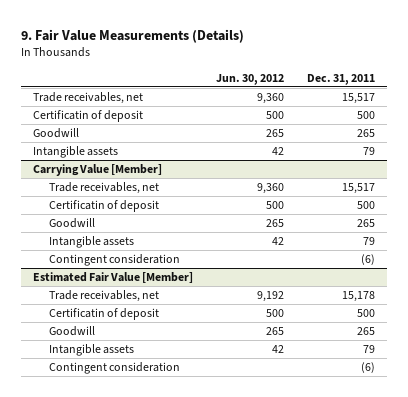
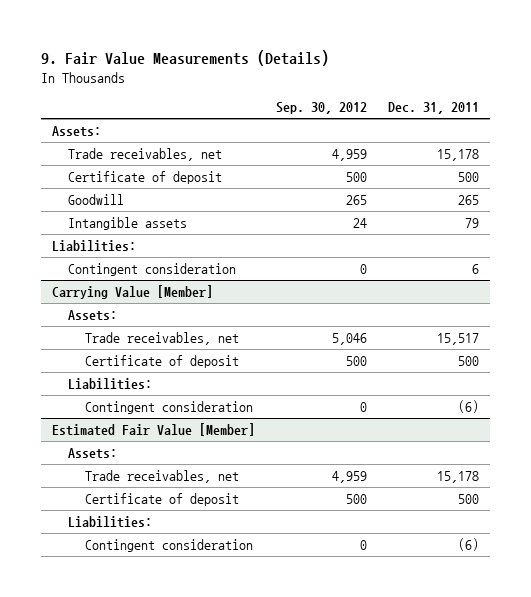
- | Jun. 30, 2012 | Dec. 31, 2011
+ | Sep. 30, 2012 | Dec. 31, 2011
- Trade receivables, net | 9,360 | 15,517
- Certificatin of deposit | 500 | 500
+ Assets:
+ Trade receivables, net | 4,959 | 15,178
+ Certificate of deposit | 500 | 500
+ Liabilities:
+ Contingent consideration | 0 | 6
@ Carrying Value [Member]
+ Assets:
- Certificatin of deposit | 500 | 500
- Goodwill | 265 | 265
- Intangible assets | 42 | 79
+ Certificate of deposit | 500 | 500
+ Liabilities:
@ Estimated Fair Value [Member]
+ Assets:
- Certificatin of deposit | 500 | 500
- Goodwill | 265 | 265
- Intangible assets | 42 | 79
+ Certificate of deposit | 500 | 500
+ Liabilities:

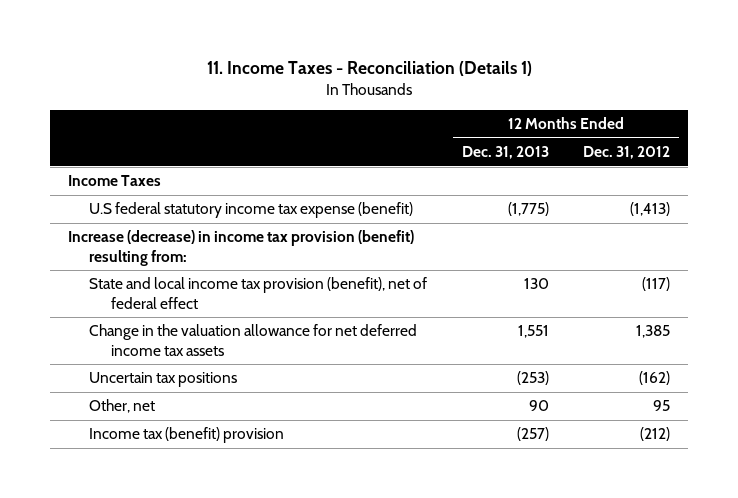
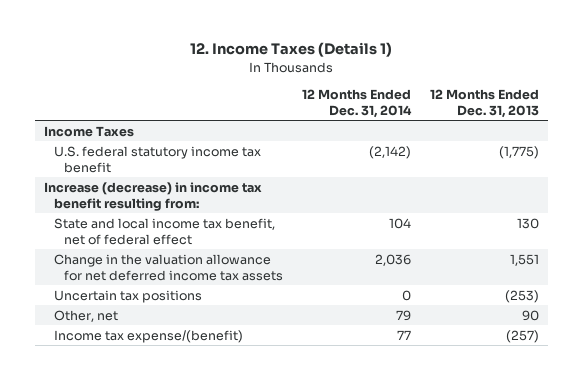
- 11. Income Taxes - Reconciliation (Details 1)
+ 12. Income Taxes (Details 1)
- | 12 Months Ended Dec. 31, 2013 | 12 Months Ended Dec. 31, 2012
+ | 12 Months Ended Dec. 31, 2014 | 12 Months Ended Dec. 31, 2013
- U.S federal statutory income tax expense (benefit) | (1,775) | (1,413)
- Increase (decrease) in income tax provision (benefit) resulting from:
- State and local income tax provision (benefit), net of federal effect | 130 | (117)
+ U.S. federal statutory income tax benefit | (2,142) | (1,775)
+ Increase (decrease) in income tax benefit resulting from:
+ State and local income tax benefit, net of federal effect | 104 | 130
- Income tax (benefit) provision | (257) | (212)
+ Income tax expense/(benefit) | 77 | (257)

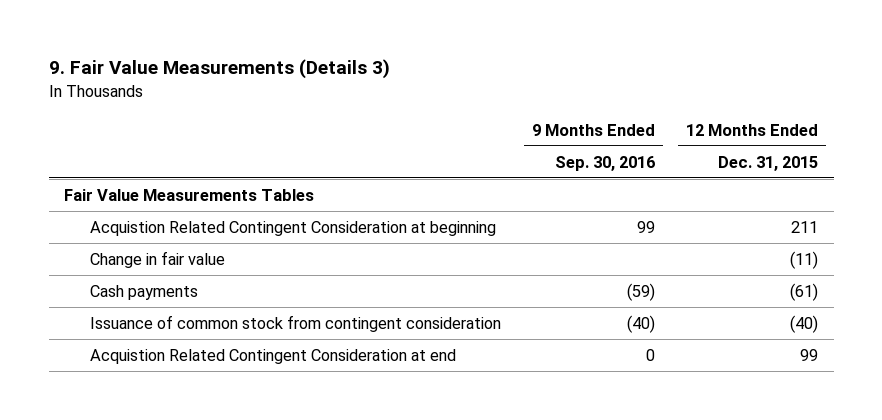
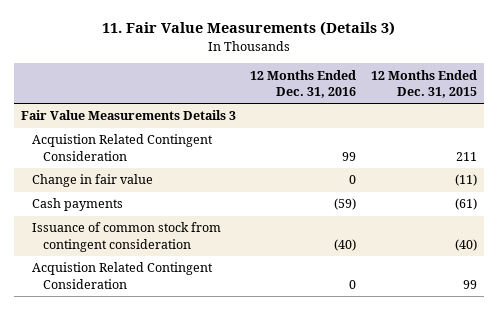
- 9. Fair Value Measurements (Details 3)
+ 11. Fair Value Measurements (Details 3)
- | 9 Months Ended Sep. 30, 2016 | 12 Months Ended Dec. 31, 2015
+ | 12 Months Ended Dec. 31, 2016 | 12 Months Ended Dec. 31, 2015
- Fair Value Measurements Tables
- Acquistion Related Contingent Consideration at beginning | 99 | 211
+ Fair Value Measurements Details 3
+ Acquistion Related Contingent Consideration | 99 | 211
- Acquistion Related Contingent Consideration at end | 0 | 99
+ Acquistion Related Contingent Consideration | 0 | 99

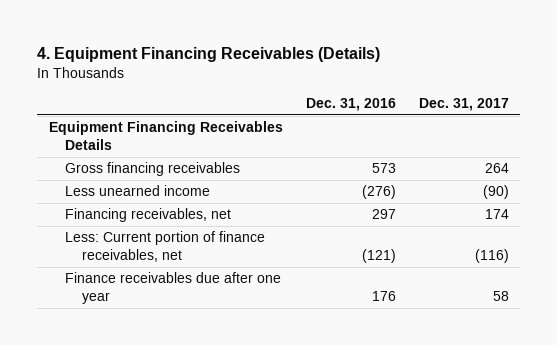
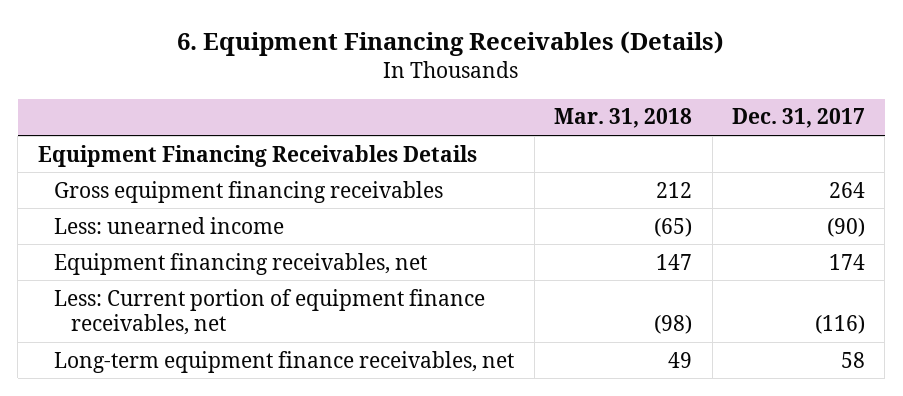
- 4. Equipment Financing Receivables (Details)
+ 6. Equipment Financing Receivables (Details)
- | Dec. 31, 2016 | Dec. 31, 2017
+ | Mar. 31, 2018 | Dec. 31, 2017
- Gross financing receivables | 573 | 264
- Less unearned income | (276) | (90)
- Financing receivables, net | 297 | 174
- Less: Current portion of finance receivables, net | (121) | (116)
- Finance receivables due after one year | 176 | 58
+ Gross equipment financing receivables | 212 | 264
+ Less: unearned income | (65) | (90)
+ Equipment financing receivables, net | 147 | 174
+ Less: Current portion of equipment finance receivables, net | (98) | (116)
+ Long-term equipment finance receivables, net | 49 | 58

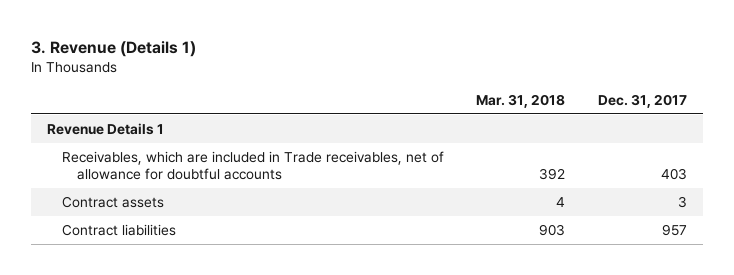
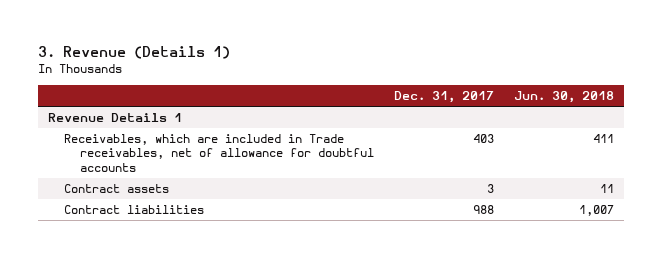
- | Mar. 31, 2018 | Dec. 31, 2017
+ | Dec. 31, 2017 | Jun. 30, 2018
- Contract liabilities | 903 | 957
+ Contract liabilities | 988 | 1,007

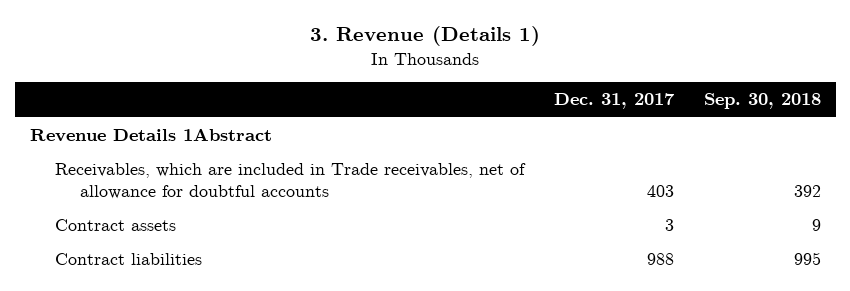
- | Dec. 31, 2017 | Jun. 30, 2018
+ | Dec. 31, 2017 | Sep. 30, 2018
- Revenue Details 1
+ Revenue Details 1Abstract

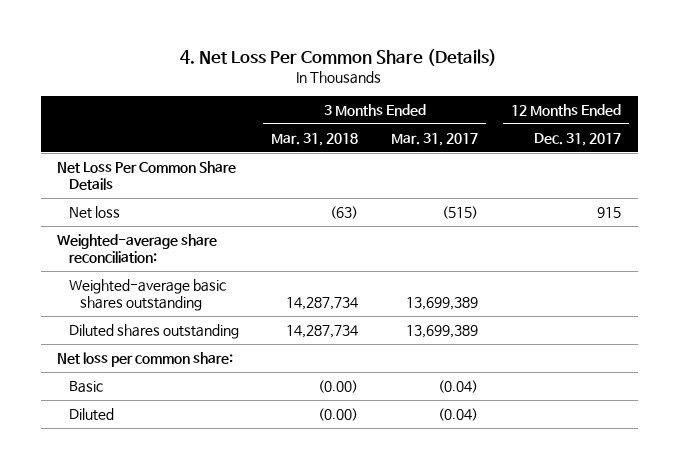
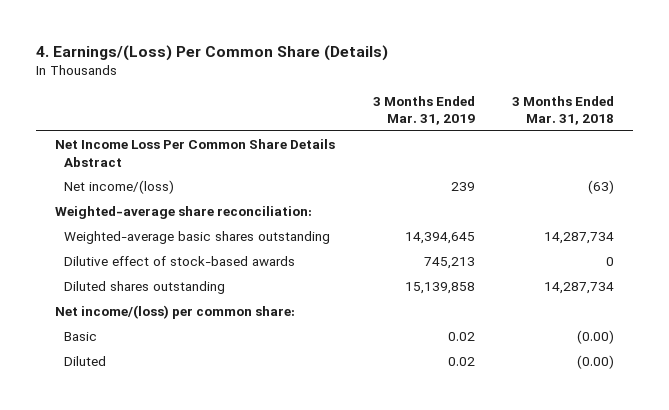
- 4. Net Loss Per Common Share (Details)
+ 4. Earnings/(Loss) Per Common Share (Details)
- | 3 Months Ended Mar. 31, 2018 | 3 Months Ended Mar. 31, 2017 | 12 Months Ended Dec. 31, 2017
+ | 3 Months Ended Mar. 31, 2019 | 3 Months Ended Mar. 31, 2018
- Net Loss Per Common Share Details
- Net loss | (63) | (515) | 915
+ Net Income Loss Per Common Share Details Abstract
+ Net income/(loss) | 239 | (63)
+ Dilutive effect of stock-based awards | 745,213 | 0
- Net loss per common share:
+ Net income/(loss) per common share:

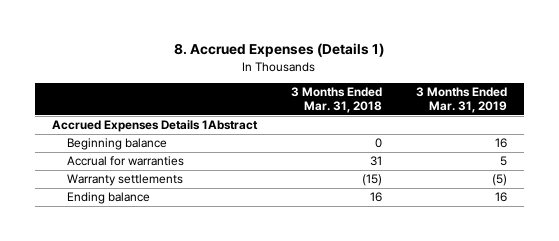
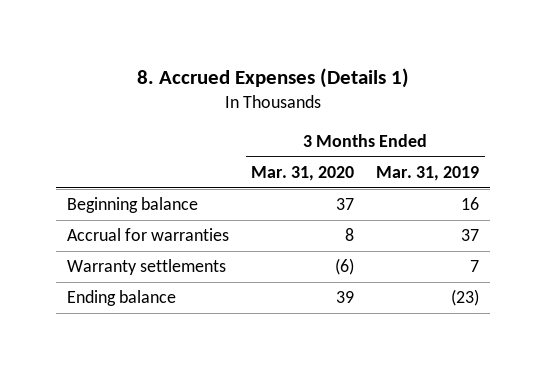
- | 3 Months Ended Mar. 31, 2018 | 3 Months Ended Mar. 31, 2019
+ | 3 Months Ended Mar. 31, 2020 | 3 Months Ended Mar. 31, 2019
- Accrued Expenses Details 1Abstract
- Accrual for warranties | 31 | 5
- Warranty settlements | (15) | (5)
- Ending balance | 16 | 16
+ Accrual for warranties | 8 | 37
+ Warranty settlements | (6) | 7
+ Ending balance | 39 | (23)

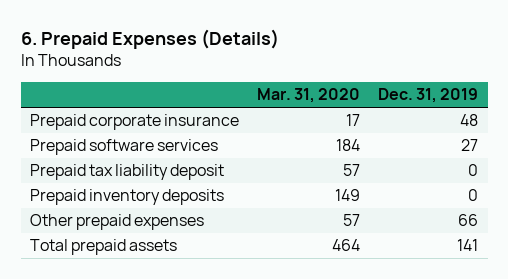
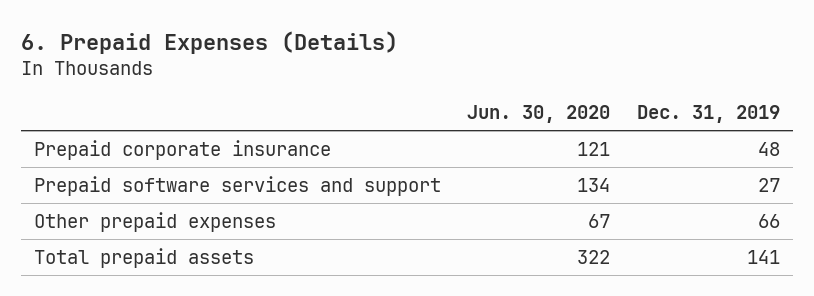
- | Mar. 31, 2020 | Dec. 31, 2019
+ | Jun. 30, 2020 | Dec. 31, 2019
- Prepaid software services | 184 | 27
- Prepaid tax liability deposit | 57 | 0
- Prepaid inventory deposits | 149 | 0
+ Prepaid software services and support | 134 | 27

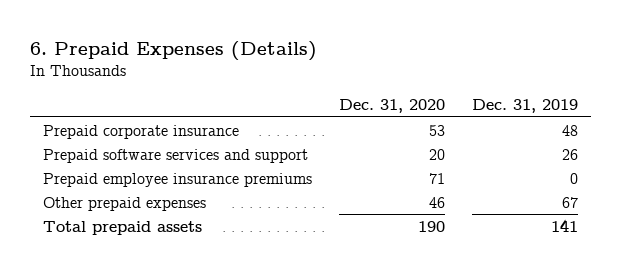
- | Jun. 30, 2020 | Dec. 31, 2019
+ | Dec. 31, 2020 | Dec. 31, 2019
- Prepaid software services and support | 134 | 27
- Other prepaid expenses | 67 | 66
+ Prepaid software services and support | 20 | 26
+ Prepaid employee insurance premiums | 71 | 0
+ Other prepaid expenses | 46 | 67

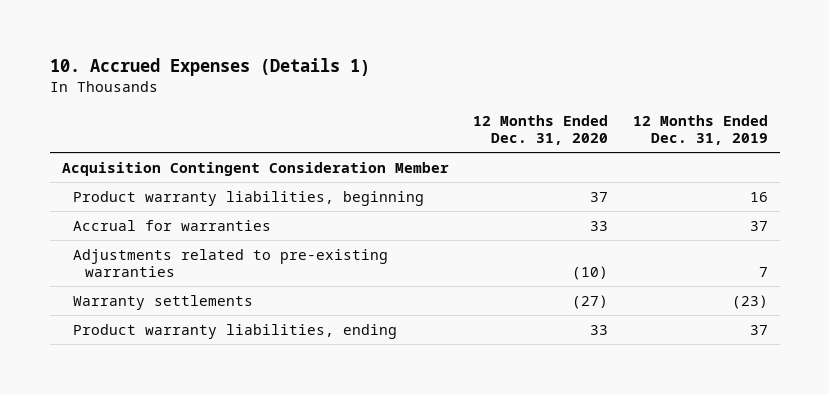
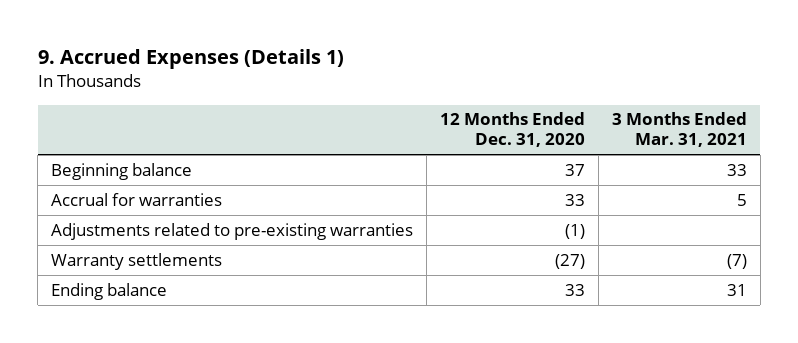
- 10. Accrued Expenses (Details 1)
+ 9. Accrued Expenses (Details 1)
- | 12 Months Ended Dec. 31, 2020 | 12 Months Ended Dec. 31, 2019
+ | 12 Months Ended Dec. 31, 2020 | 3 Months Ended Mar. 31, 2021
- Acquisition Contingent Consideration Member
- Product warranty liabilities, beginning | 37 | 16
+ Beginning balance | 37 | 33
- Adjustments related to pre-existing warranties | (10) | 7
+ Adjustments related to pre-existing warranties | (1) |
- Product warranty liabilities, ending | 33 | 37
+ Ending balance | 33 | 31

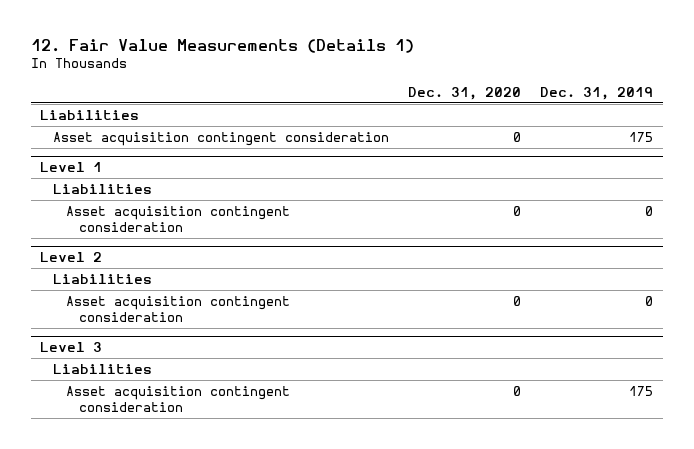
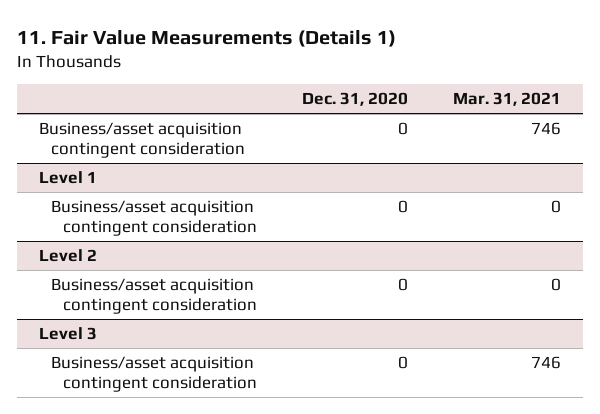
- 12. Fair Value Measurements (Details 1)
+ 11. Fair Value Measurements (Details 1)
- | Dec. 31, 2020 | Dec. 31, 2019
+ | Dec. 31, 2020 | Mar. 31, 2021
- Liabilities
- Asset acquisition contingent consideration | 0 | 175
+ Business/asset acquisition contingent consideration | 0 | 746
@ Level 1
- Liabilities
- Asset acquisition contingent consideration | 0 | 0
+ Business/asset acquisition contingent consideration | 0 | 0
@ Level 2
- Liabilities
- Asset acquisition contingent consideration | 0 | 0
+ Business/asset acquisition contingent consideration | 0 | 0
@ Level 3
- Liabilities
- Asset acquisition contingent consideration | 0 | 175
+ Business/asset acquisition contingent consideration | 0 | 746

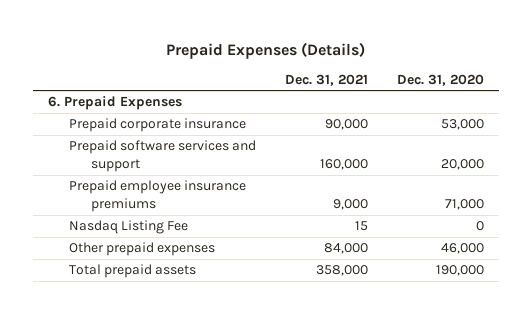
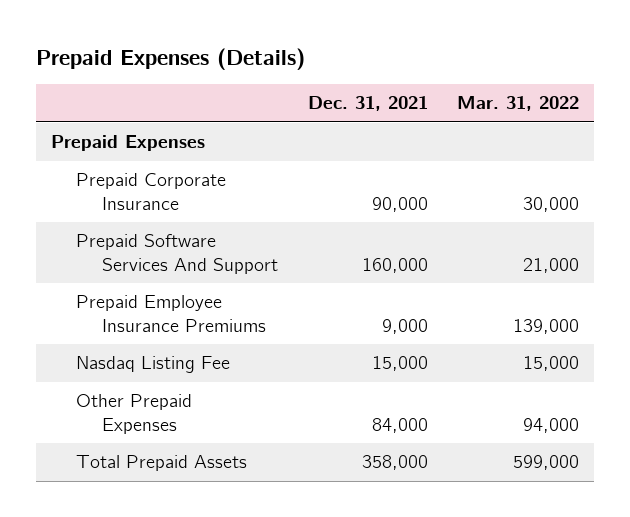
- | Dec. 31, 2021 | Dec. 31, 2020
+ | Dec. 31, 2021 | Mar. 31, 2022
- 6. Prepaid Expenses
- Prepaid corporate insurance | 90,000 | 53,000
- Prepaid software services and support | 160,000 | 20,000
- Prepaid employee insurance premiums | 9,000 | 71,000
- Nasdaq Listing Fee | 15 | 0
- Other prepaid expenses | 84,000 | 46,000
- Total prepaid assets | 358,000 | 190,000
+ Prepaid Expenses
+ Prepaid Corporate Insurance | 90,000 | 30,000
+ Prepaid Software Services And Support | 160,000 | 21,000
+ Prepaid Employee Insurance Premiums | 9,000 | 139,000
+ Nasdaq Listing Fee | 15,000 | 15,000
+ Other Prepaid Expenses | 84,000 | 94,000
+ Total Prepaid Assets | 358,000 | 599,000

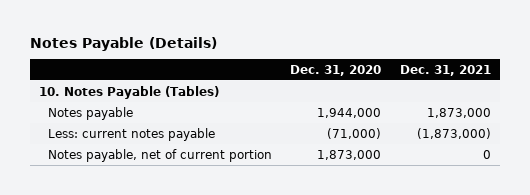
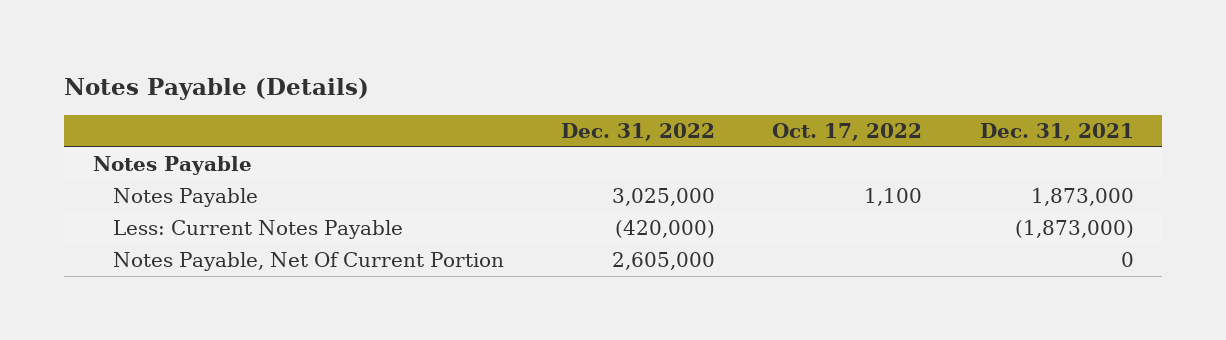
- | Dec. 31, 2020 | Dec. 31, 2021
+ | Dec. 31, 2022 | Oct. 17, 2022 | Dec. 31, 2021
- 10. Notes Payable (Tables)
- Notes payable | 1,944,000 | 1,873,000
- Less: current notes payable | (71,000) | (1,873,000)
- Notes payable, net of current portion | 1,873,000 | 0
+ Notes Payable
+ Notes Payable | 3,025,000 | 1,100 | 1,873,000
+ Less: Current Notes Payable | (420,000) | | (1,873,000)
+ Notes Payable, Net Of Current Portion | 2,605,000 | | 0

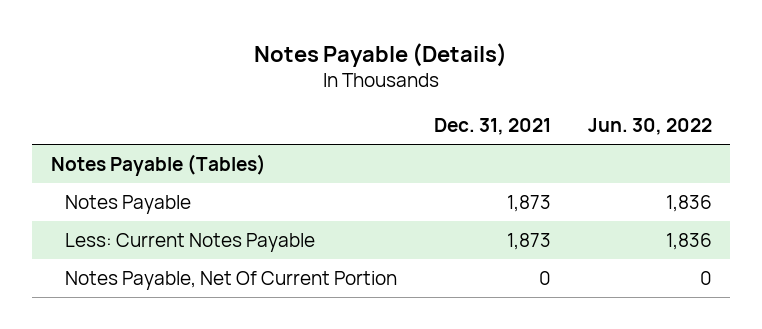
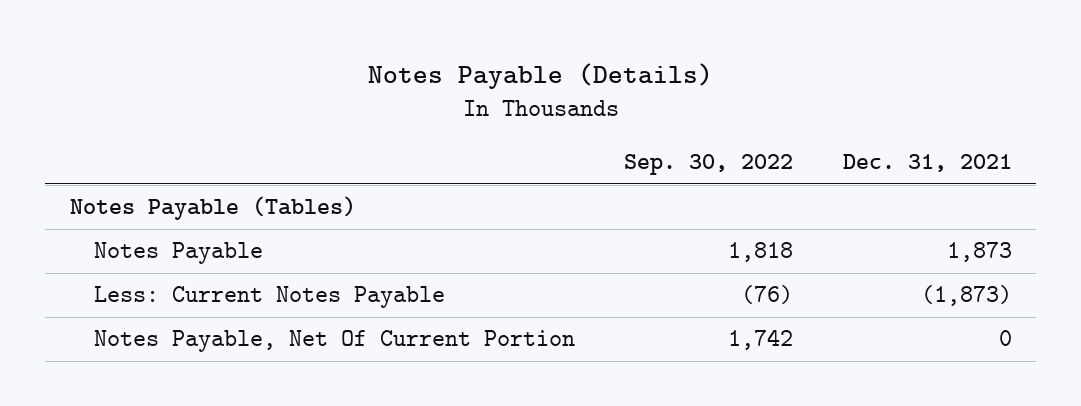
- | Dec. 31, 2021 | Jun. 30, 2022
+ | Sep. 30, 2022 | Dec. 31, 2021
- Less: Current Notes Payable | 1,873 | 1,836
+ Less: Current Notes Payable | (76) | (1,873)

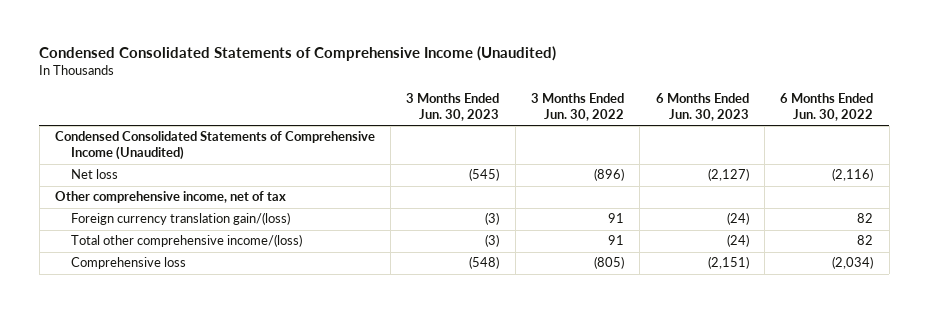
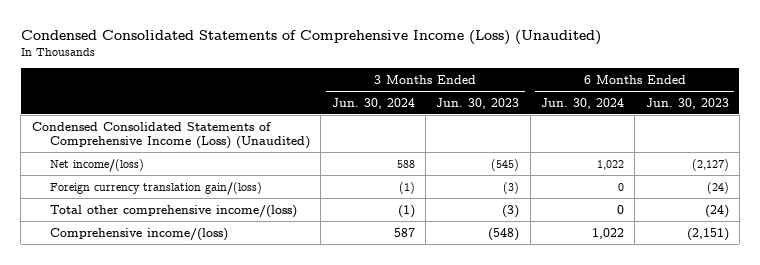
- Condensed Consolidated Statements of Comprehensive Income (Unaudited)
+ Condensed Consolidated Statements of Comprehensive Income (Loss) (Unaudited)
- | 3 Months Ended Jun. 30, 2023 | 3 Months Ended Jun. 30, 2022 | 6 Months Ended Jun. 30, 2023 | 6 Months Ended Jun. 30, 2022
+ | 3 Months Ended Jun. 30, 2024 | 3 Months Ended Jun. 30, 2023 | 6 Months Ended Jun. 30, 2024 | 6 Months Ended Jun. 30, 2023
- Condensed Consolidated Statements of Comprehensive Income (Unaudited)
- Net loss | (545) | (896) | (2,127) | (2,116)
- Other comprehensive income, net of tax
+ Condensed Consolidated Statements of Comprehensive Income (Loss) (Unaudited)
+ Net income/(loss) | 588 | (545) | 1,022 | (2,127)
- Comprehensive loss | (548) | (805) | (2,151) | (2,034)
+ Comprehensive income/(loss) | 587 | (548) | 1,022 | (2,151)

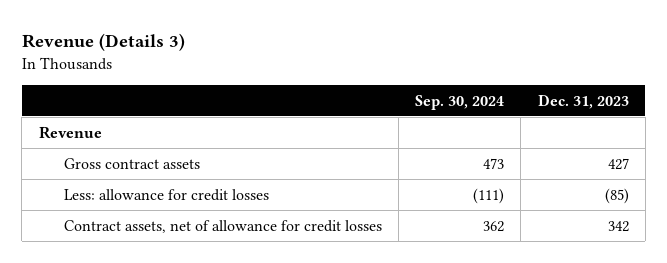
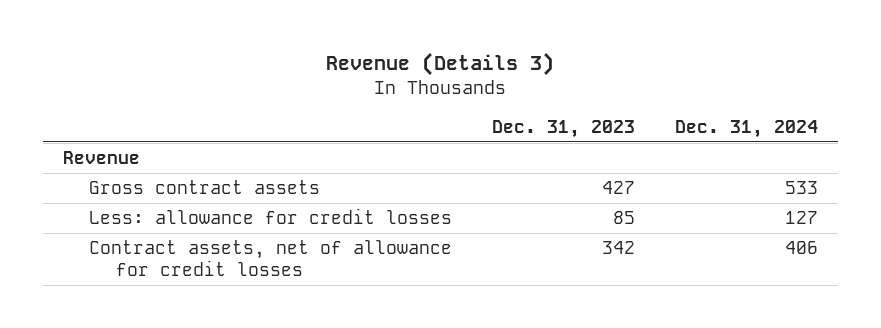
- | Sep. 30, 2024 | Dec. 31, 2023
+ | Dec. 31, 2023 | Dec. 31, 2024
- Less: allowance for credit losses | (111) | (85)
+ Less: allowance for credit losses | 85 | 127

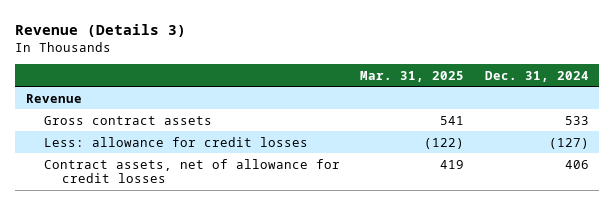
- | Dec. 31, 2023 | Dec. 31, 2024
+ | Mar. 31, 2025 | Dec. 31, 2024
- Less: allowance for credit losses | 85 | 127
+ Less: allowance for credit losses | (122) | (127)

